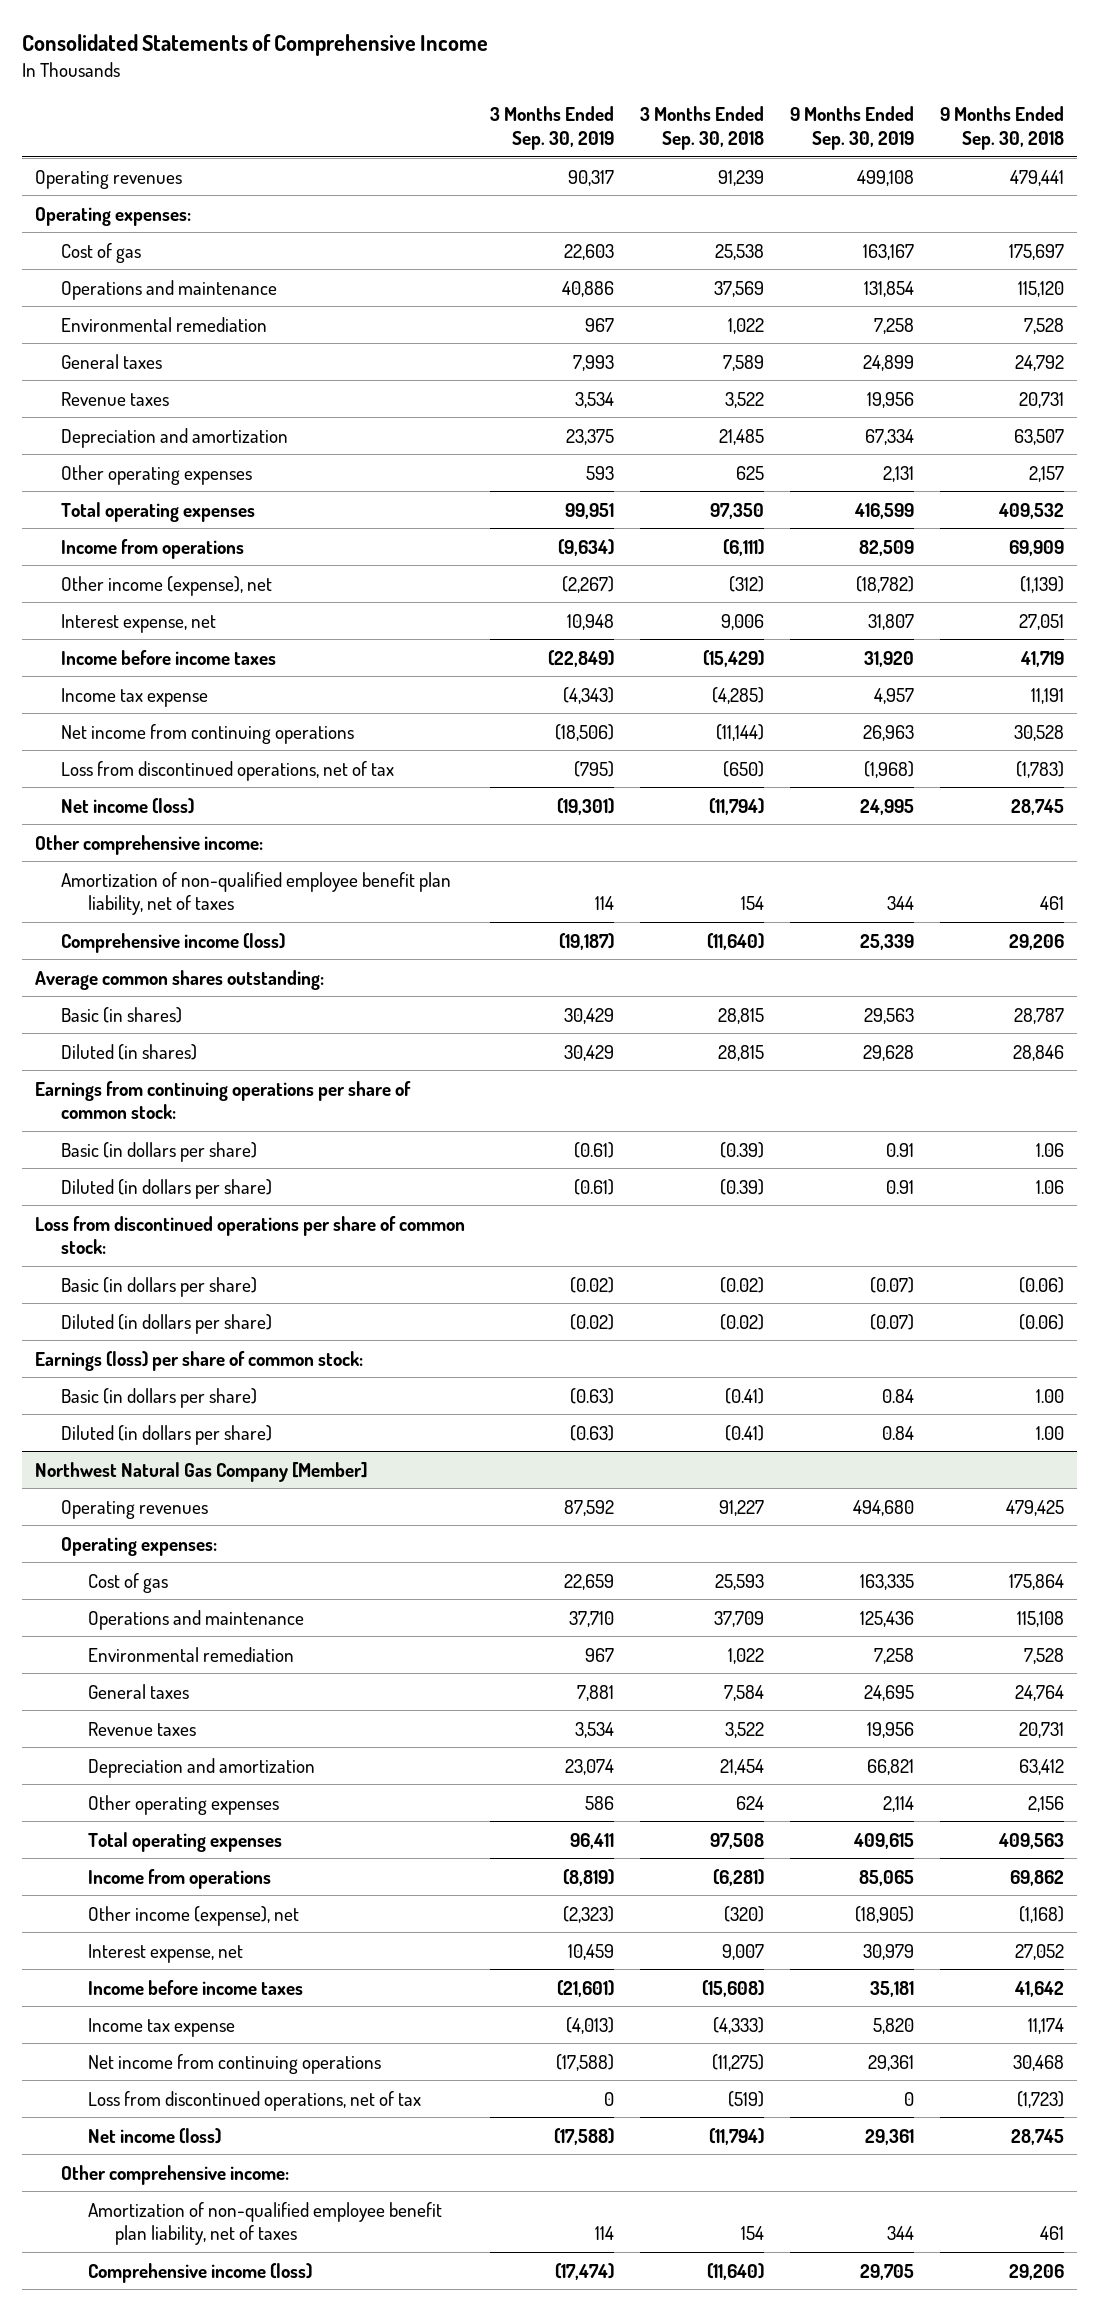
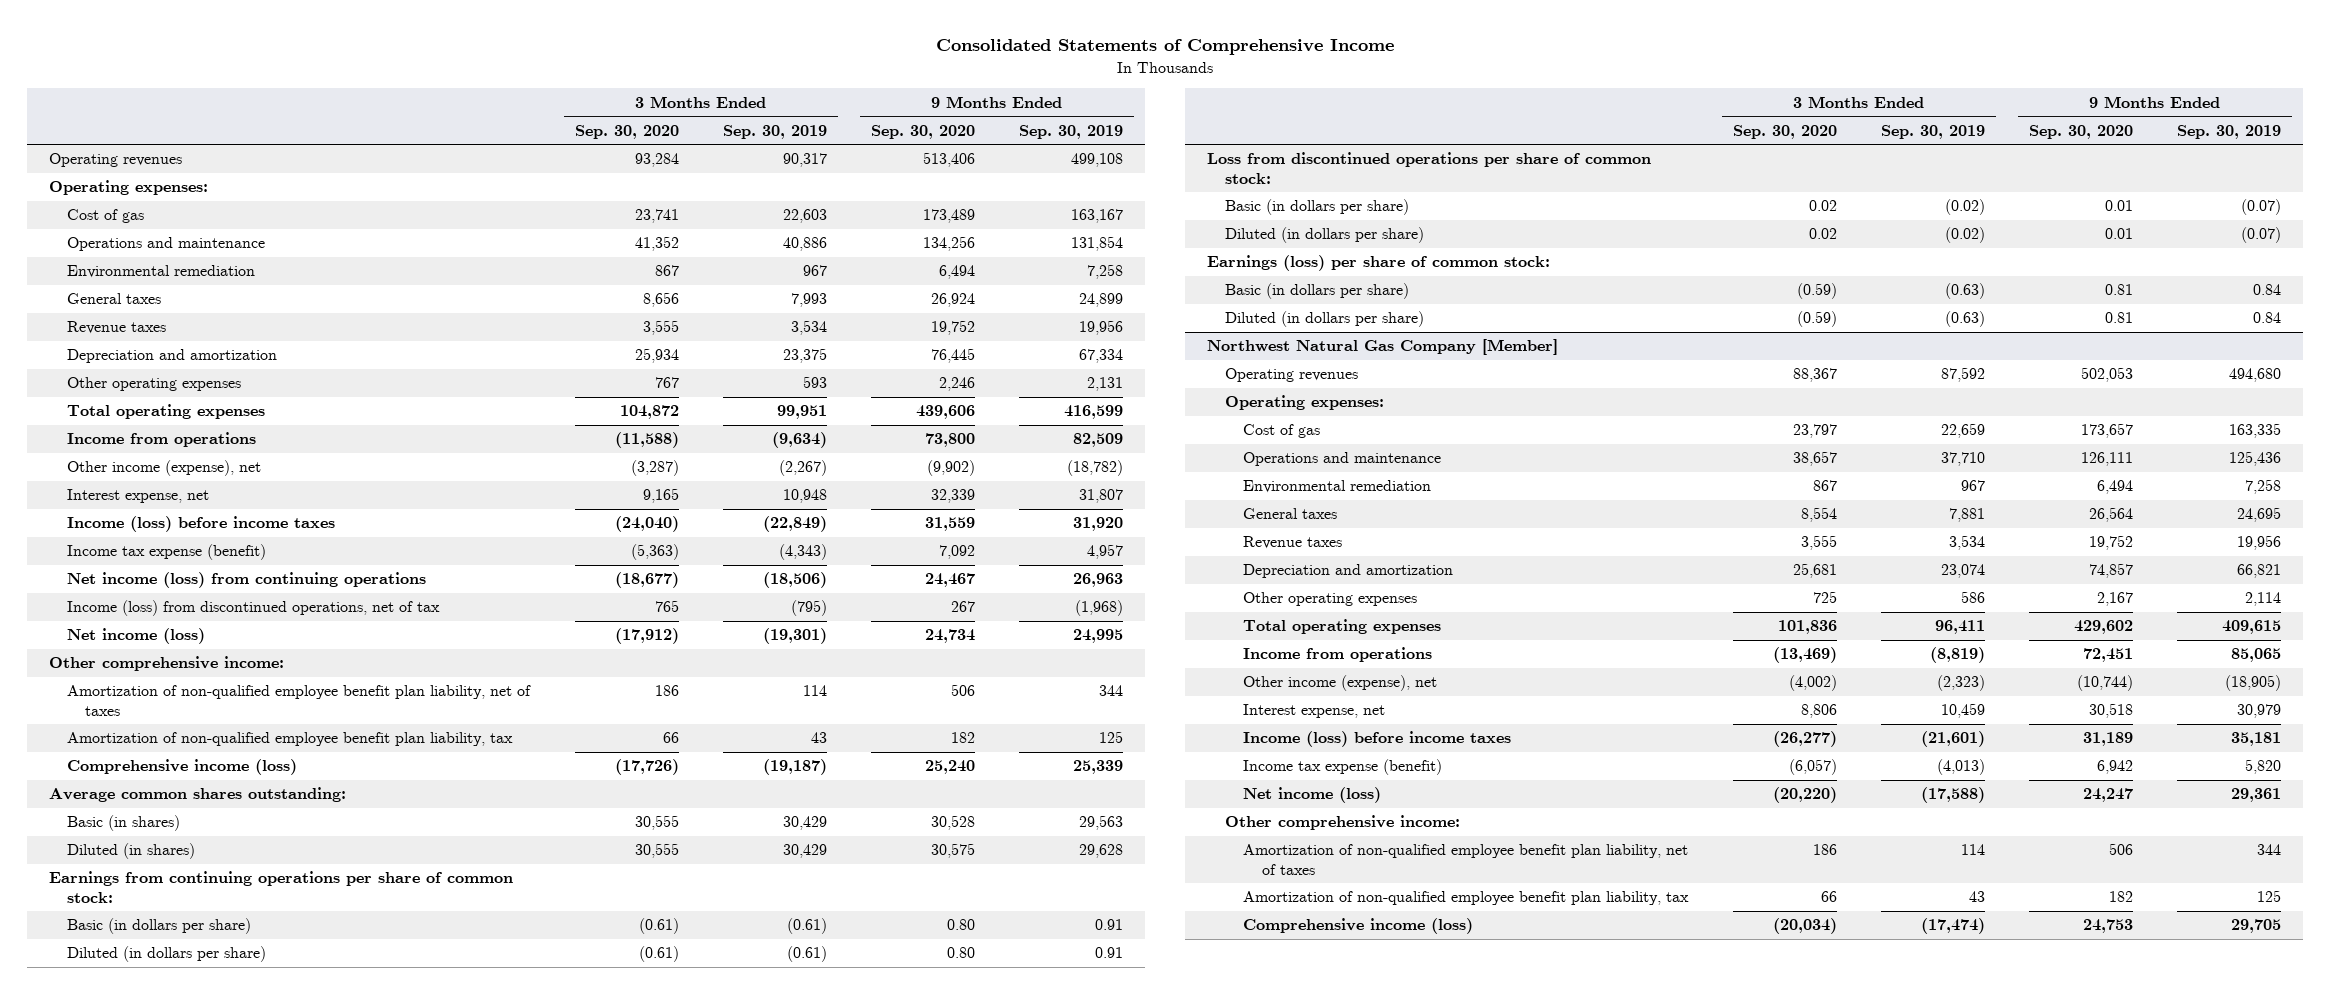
- | 3 Months Ended Sep. 30, 2019 | 3 Months Ended Sep. 30, 2018 | 9 Months Ended Sep. 30, 2019 | 9 Months Ended Sep. 30, 2018
+ | 3 Months Ended Sep. 30, 2020 | 3 Months Ended Sep. 30, 2019 | 9 Months Ended Sep. 30, 2020 | 9 Months Ended Sep. 30, 2019
- Income before income taxes | (22,849) | (15,429) | 31,920 | 41,719
- Income tax expense | (4,343) | (4,285) | 4,957 | 11,191
- Net income from continuing operations | (18,506) | (11,144) | 26,963 | 30,528
- Loss from discontinued operations, net of tax | (795) | (650) | (1,968) | (1,783)
+ Income (loss) before income taxes | (24,040) | (22,849) | 31,559 | 31,920
+ Income tax expense (benefit) | (5,363) | (4,343) | 7,092 | 4,957
+ Net income (loss) from continuing operations | (18,677) | (18,506) | 24,467 | 26,963
+ Income (loss) from discontinued operations, net of tax | 765 | (795) | 267 | (1,968)
+ Amortization of non-qualified employee benefit plan liability, tax | 66 | 43 | 182 | 125
@ Northwest Natural Gas Company [Member]
- Income before income taxes | (21,601) | (15,608) | 35,181 | 41,642
- Income tax expense | (4,013) | (4,333) | 5,820 | 11,174
- Net income from continuing operations | (17,588) | (11,275) | 29,361 | 30,468
- Loss from discontinued operations, net of tax | 0 | (519) | 0 | (1,723)
+ Income (loss) before income taxes | (26,277) | (21,601) | 31,189 | 35,181
+ Income tax expense (benefit) | (6,057) | (4,013) | 6,942 | 5,820
+ Amortization of non-qualified employee benefit plan liability, tax | 66 | 43 | 182 | 125

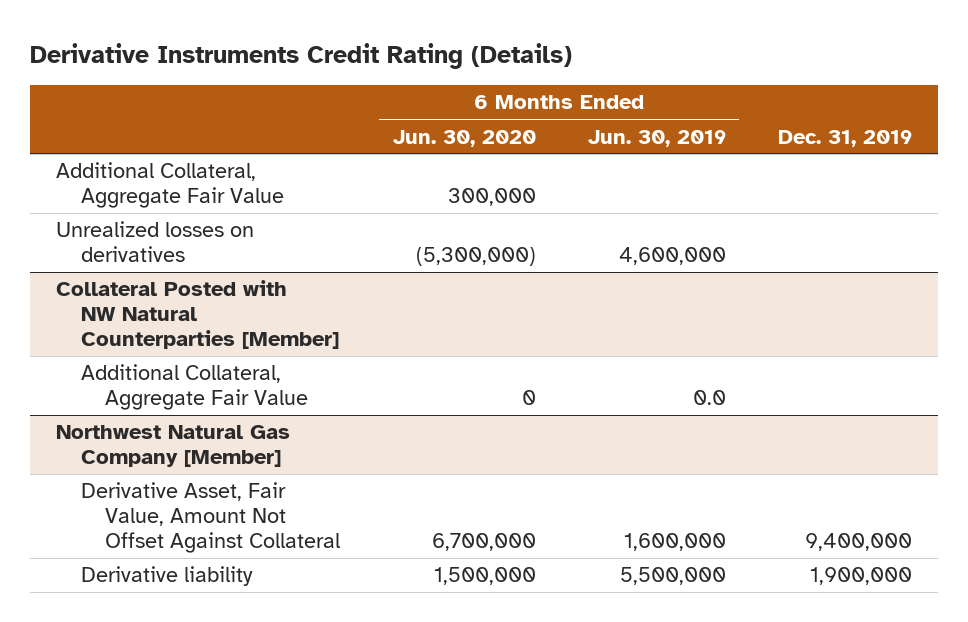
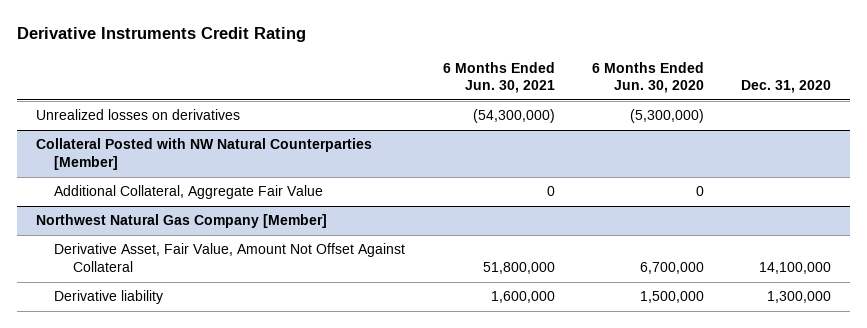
- Derivative Instruments Credit Rating (Details)
+ Derivative Instruments Credit Rating
- | 6 Months Ended Jun. 30, 2020 | 6 Months Ended Jun. 30, 2019 | Dec. 31, 2019
+ | 6 Months Ended Jun. 30, 2021 | 6 Months Ended Jun. 30, 2020 | Dec. 31, 2020
- Additional Collateral, Aggregate Fair Value | 300,000 | |

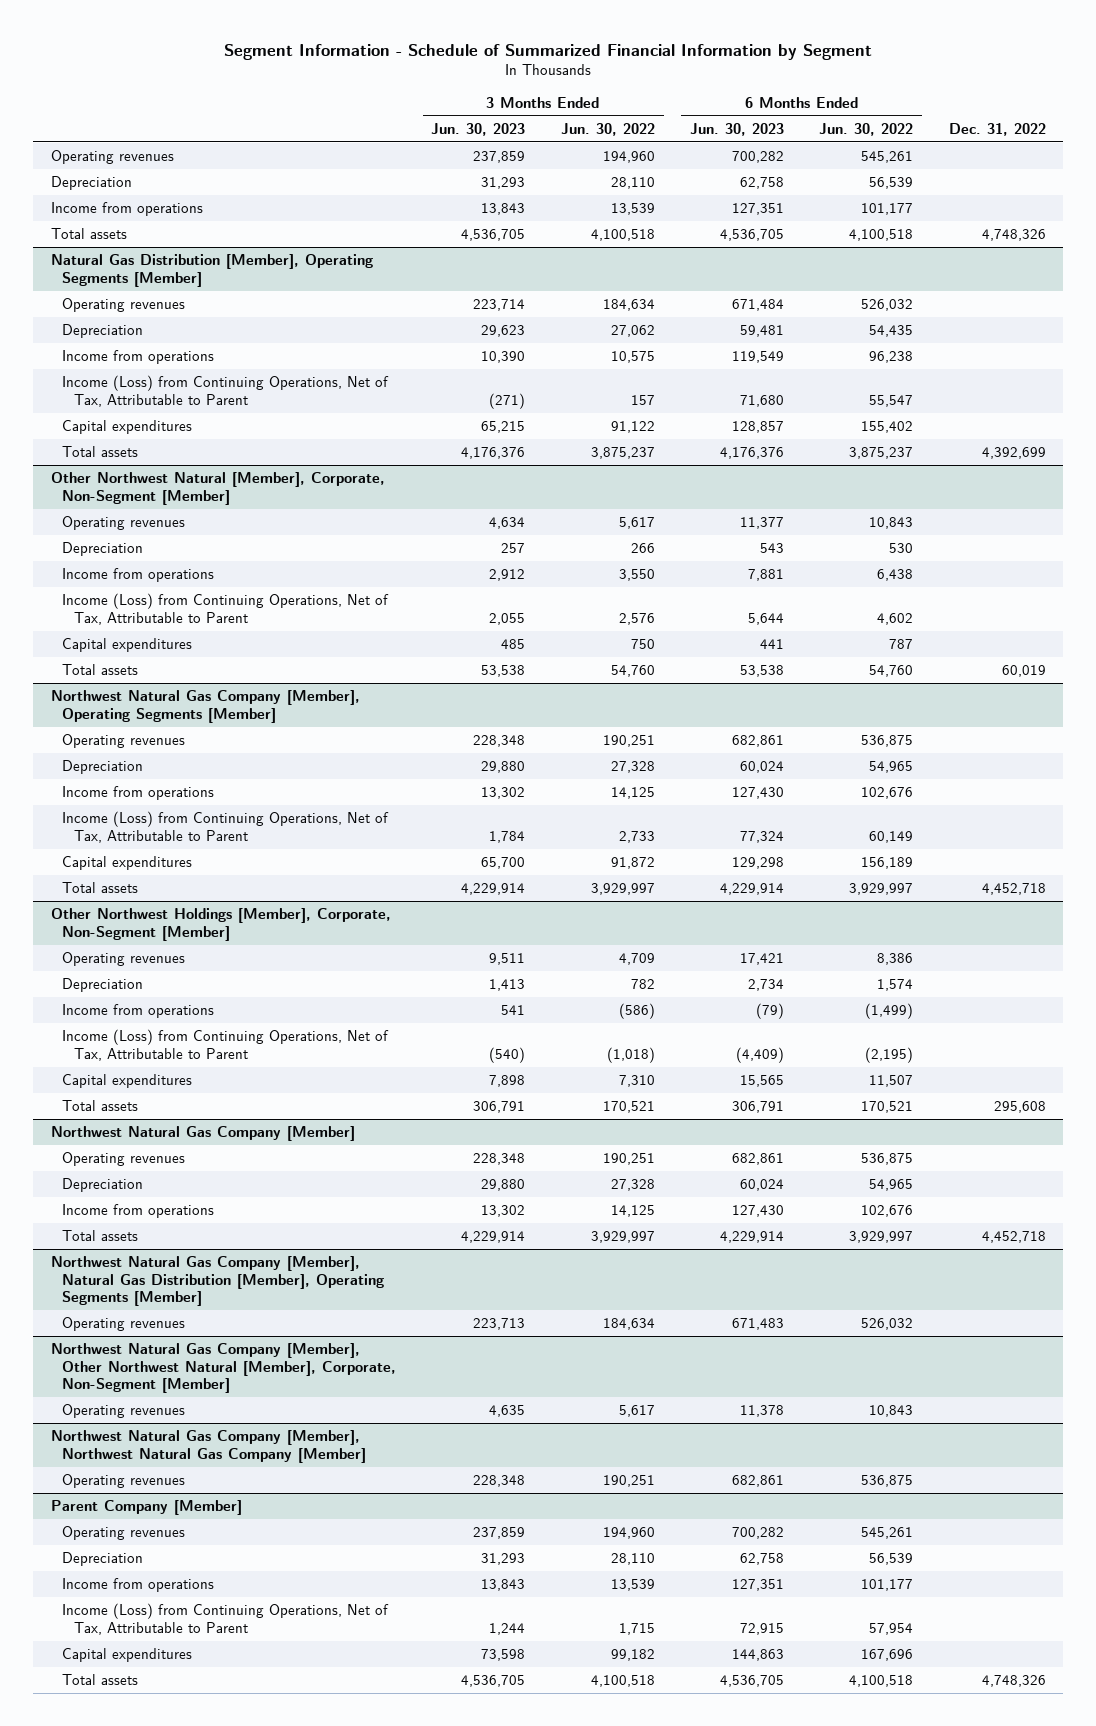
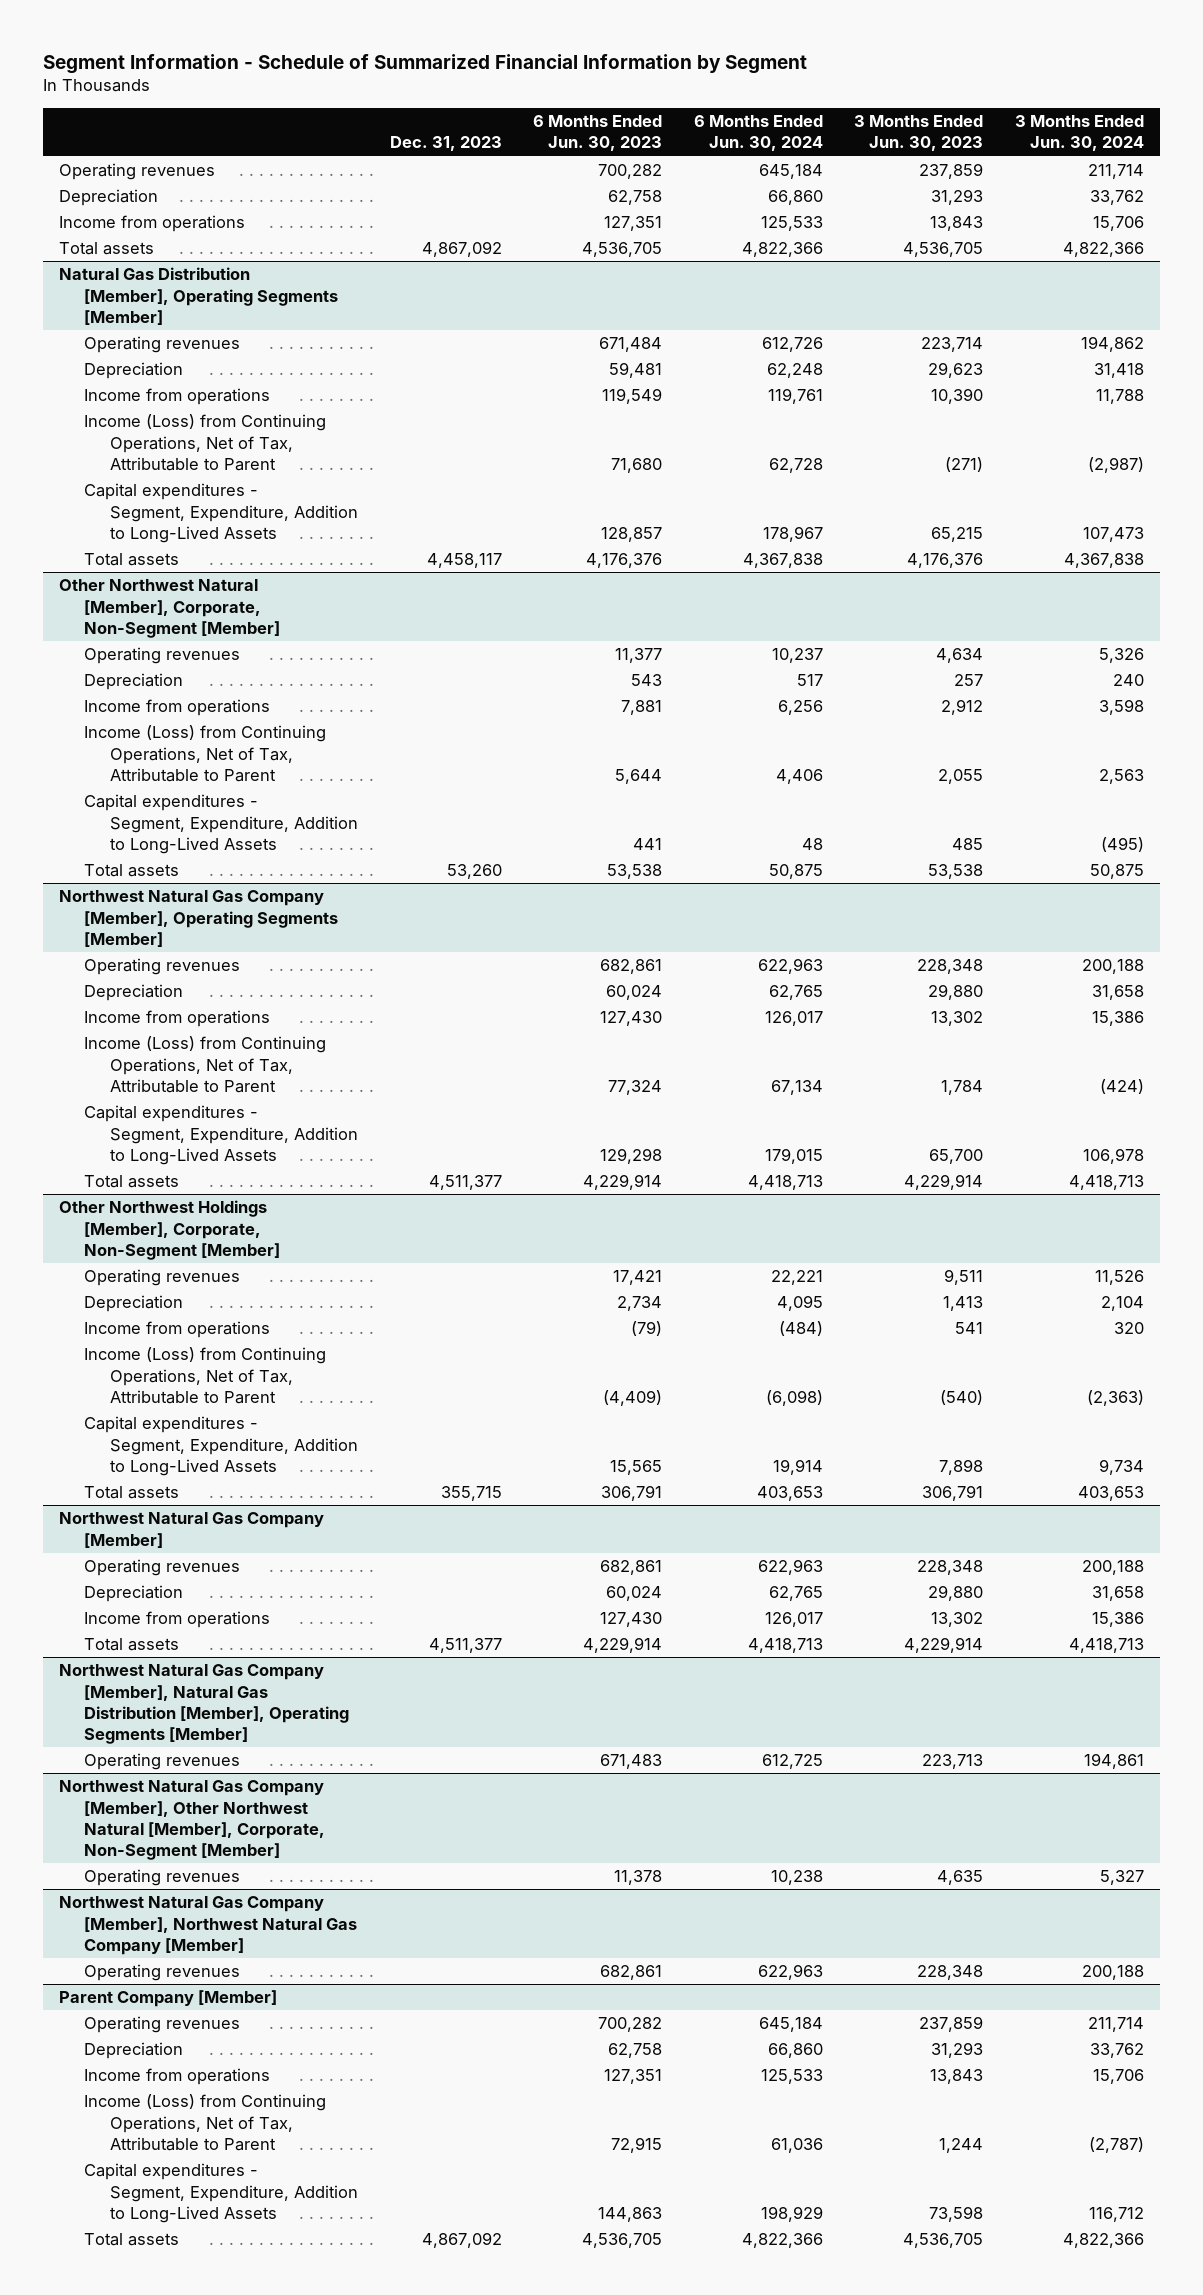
- | 3 Months Ended Jun. 30, 2023 | 3 Months Ended Jun. 30, 2022 | 6 Months Ended Jun. 30, 2023 | 6 Months Ended Jun. 30, 2022 | Dec. 31, 2022
+ | Dec. 31, 2023 | 6 Months Ended Jun. 30, 2023 | 6 Months Ended Jun. 30, 2024 | 3 Months Ended Jun. 30, 2023 | 3 Months Ended Jun. 30, 2024
@ Natural Gas Distribution [Member], Operating Segments [Member]
- Capital expenditures | 65,215 | 91,122 | 128,857 | 155,402 |
+ Capital expenditures - Segment, Expenditure, Addition to Long-Lived Assets | | 128,857 | 178,967 | 65,215 | 107,473
@ Other Northwest Natural [Member], Corporate, Non-Segment [Member]
- Capital expenditures | 485 | 750 | 441 | 787 |
+ Capital expenditures - Segment, Expenditure, Addition to Long-Lived Assets | | 441 | 48 | 485 | (495)
@ Northwest Natural Gas Company [Member], Operating Segments [Member]
- Capital expenditures | 65,700 | 91,872 | 129,298 | 156,189 |
+ Capital expenditures - Segment, Expenditure, Addition to Long-Lived Assets | | 129,298 | 179,015 | 65,700 | 106,978
@ Other Northwest Holdings [Member], Corporate, Non-Segment [Member]
- Capital expenditures | 7,898 | 7,310 | 15,565 | 11,507 |
+ Capital expenditures - Segment, Expenditure, Addition to Long-Lived Assets | | 15,565 | 19,914 | 7,898 | 9,734
@ Parent Company [Member]
- Capital expenditures | 73,598 | 99,182 | 144,863 | 167,696 |
+ Capital expenditures - Segment, Expenditure, Addition to Long-Lived Assets | | 144,863 | 198,929 | 73,598 | 116,712

